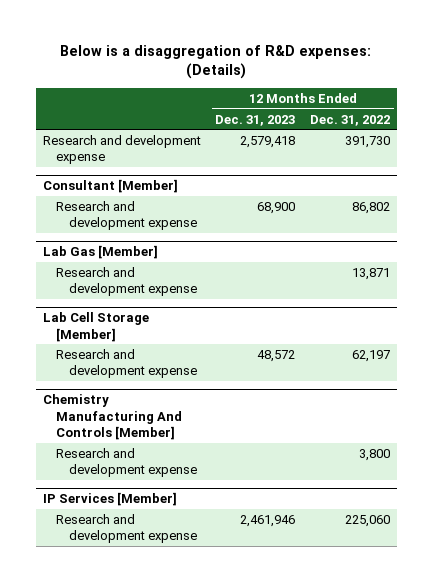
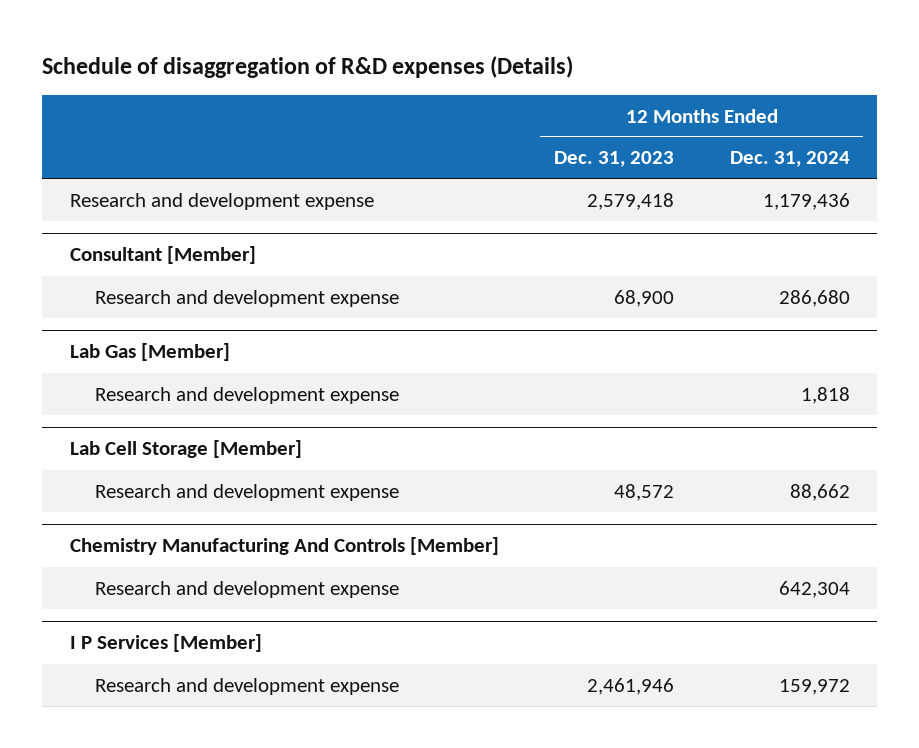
- Below is a disaggregation of R&D expenses: (Details)
+ Schedule of disaggregation of R&D expenses (Details)
- | 12 Months Ended Dec. 31, 2023 | 12 Months Ended Dec. 31, 2022
+ | 12 Months Ended Dec. 31, 2023 | 12 Months Ended Dec. 31, 2024
- IP Services [Member]
+ I P Services [Member]

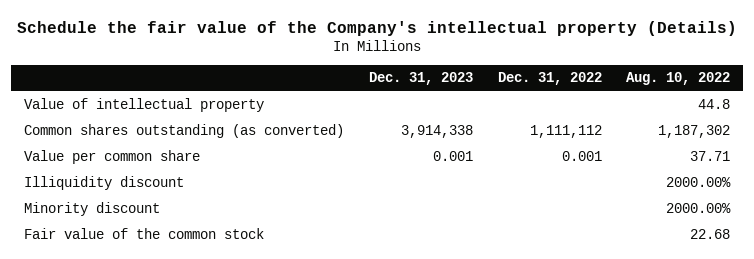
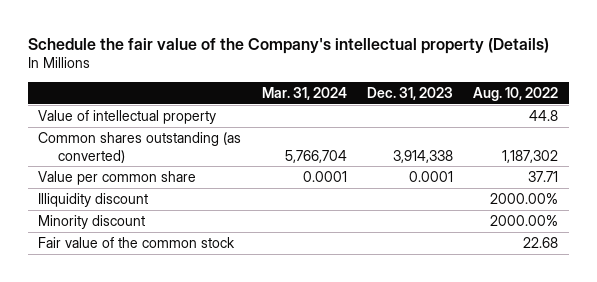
- | Dec. 31, 2023 | Dec. 31, 2022 | Aug. 10, 2022
+ | Mar. 31, 2024 | Dec. 31, 2023 | Aug. 10, 2022
- Value per common share | 0.001 | 0.001 | 37.71
+ Value per common share | 0.0001 | 0.0001 | 37.71

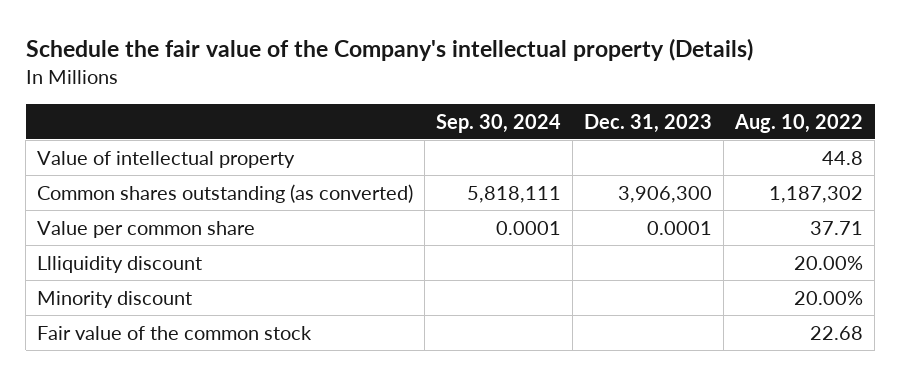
- | Mar. 31, 2024 | Dec. 31, 2023 | Aug. 10, 2022
+ | Sep. 30, 2024 | Dec. 31, 2023 | Aug. 10, 2022
- Common shares outstanding (as converted) | 5,766,704 | 3,914,338 | 1,187,302
+ Common shares outstanding (as converted) | 5,818,111 | 3,906,300 | 1,187,302
- Illiquidity discount | | | 2000.00%
- Minority discount | | | 2000.00%
+ Llliquidity discount | | | 20.00%
+ Minority discount | | | 20.00%

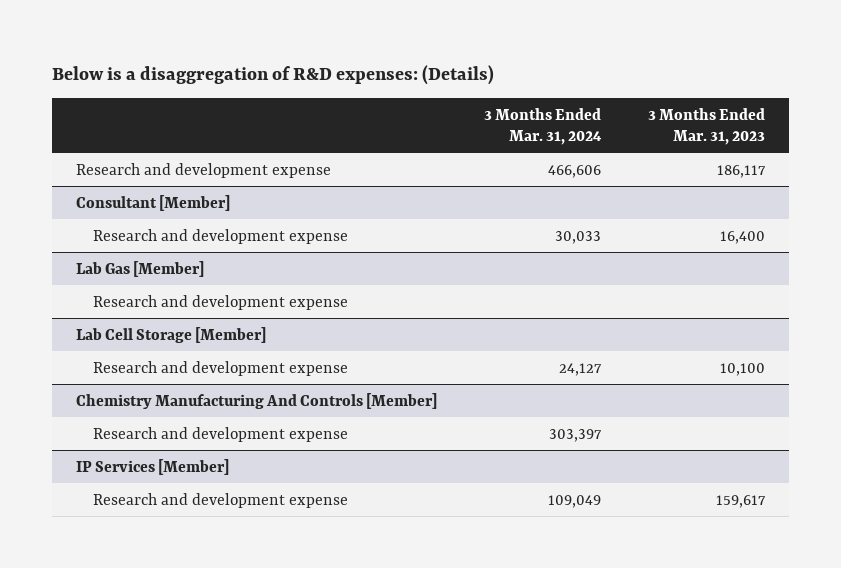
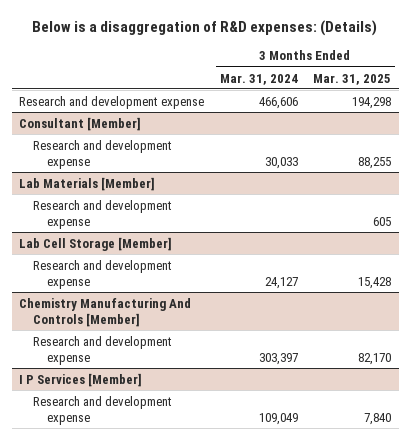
- | 3 Months Ended Mar. 31, 2024 | 3 Months Ended Mar. 31, 2023
+ | 3 Months Ended Mar. 31, 2024 | 3 Months Ended Mar. 31, 2025
- Lab Gas [Member]
+ Lab Materials [Member]
- IP Services [Member]
+ I P Services [Member]

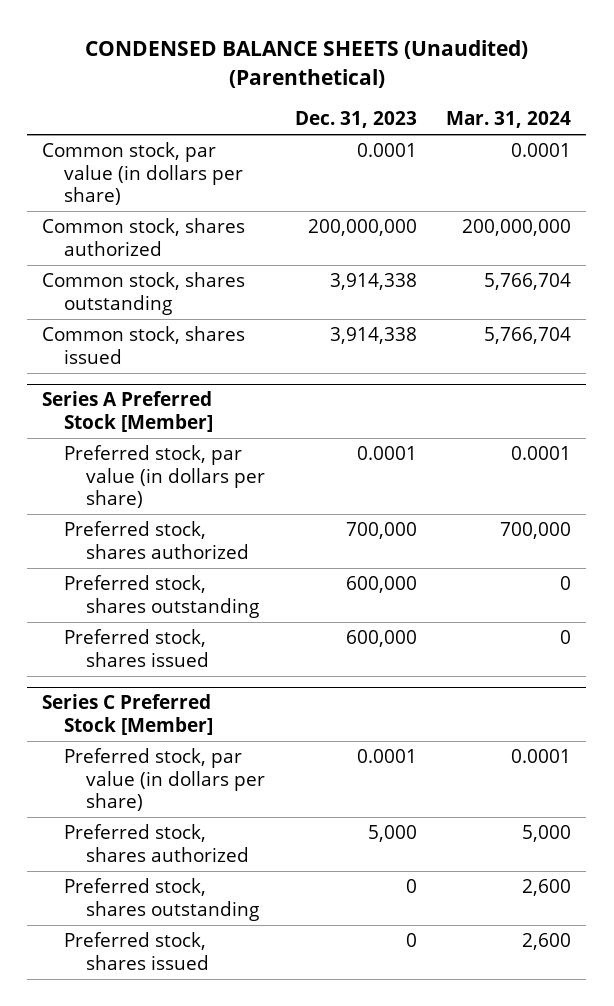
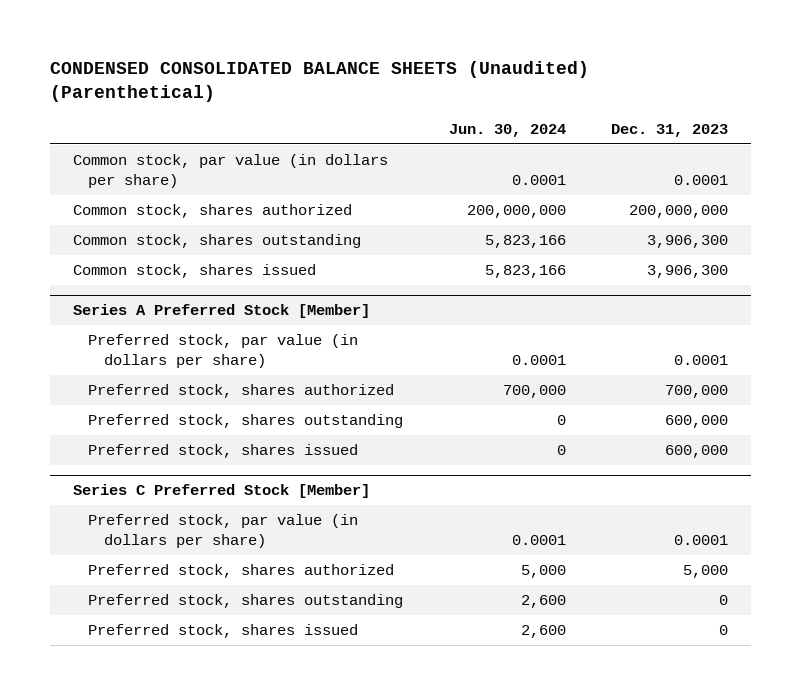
- CONDENSED BALANCE SHEETS (Unaudited) (Parenthetical)
+ CONDENSED CONSOLIDATED BALANCE SHEETS (Unaudited) (Parenthetical)
- | Dec. 31, 2023 | Mar. 31, 2024
+ | Jun. 30, 2024 | Dec. 31, 2023
- Common stock, shares outstanding | 3,914,338 | 5,766,704
- Common stock, shares issued | 3,914,338 | 5,766,704
+ Common stock, shares outstanding | 5,823,166 | 3,906,300
+ Common stock, shares issued | 5,823,166 | 3,906,300

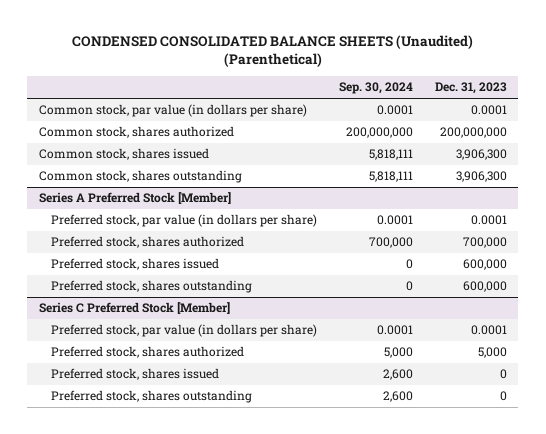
- | Jun. 30, 2024 | Dec. 31, 2023
+ | Sep. 30, 2024 | Dec. 31, 2023
moved down: Common stock, shares outstanding | 5,818,111 | 3,906,300
@ Series A Preferred Stock [Member]
moved down: Preferred stock, shares outstanding | 0 | 600,000
@ Series C Preferred Stock [Member]
moved down: Preferred stock, shares outstanding | 2,600 | 0

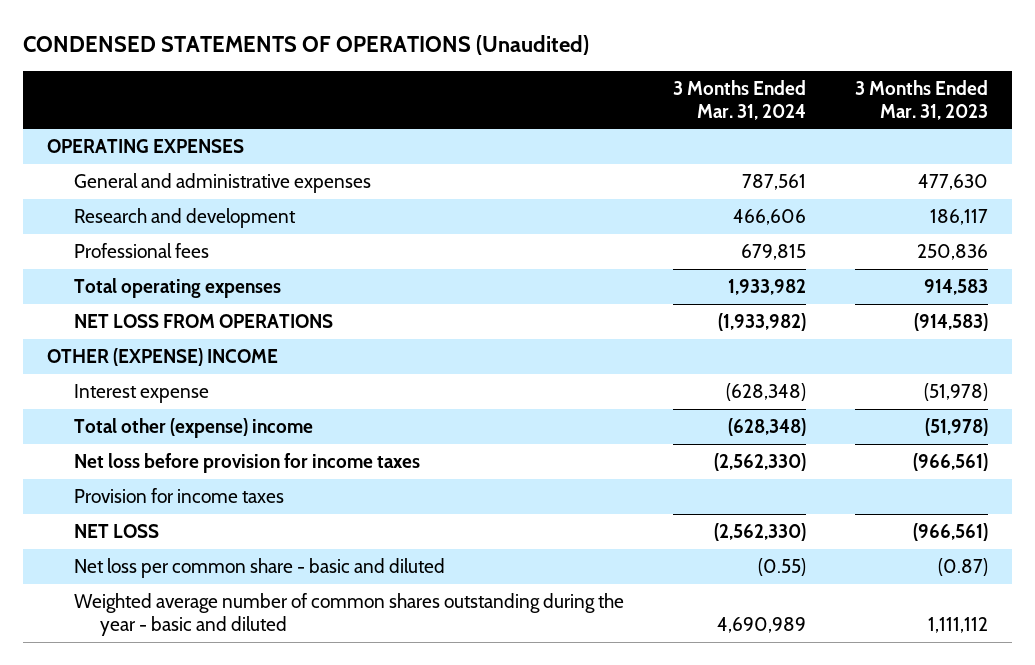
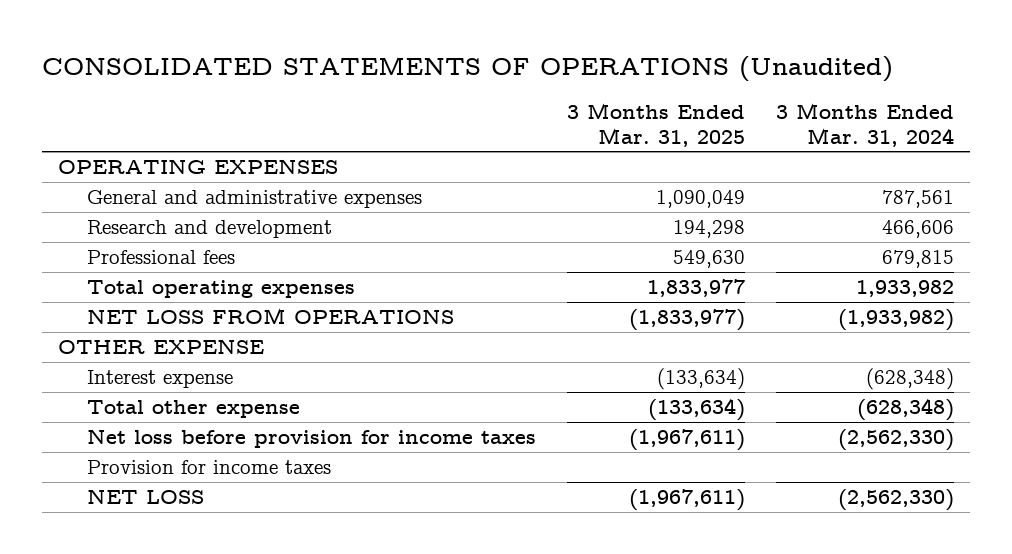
- CONDENSED STATEMENTS OF OPERATIONS (Unaudited)
+ CONSOLIDATED STATEMENTS OF OPERATIONS (Unaudited)
- | 3 Months Ended Mar. 31, 2024 | 3 Months Ended Mar. 31, 2023
+ | 3 Months Ended Mar. 31, 2025 | 3 Months Ended Mar. 31, 2024
- OTHER (EXPENSE) INCOME
+ OTHER EXPENSE
- Total other (expense) income | (628,348) | (51,978)
+ Total other expense | (133,634) | (628,348)
- Net loss per common share - basic and diluted | (0.55) | (0.87)
- Weighted average number of common shares outstanding during the year - basic and diluted | 4,690,989 | 1,111,112

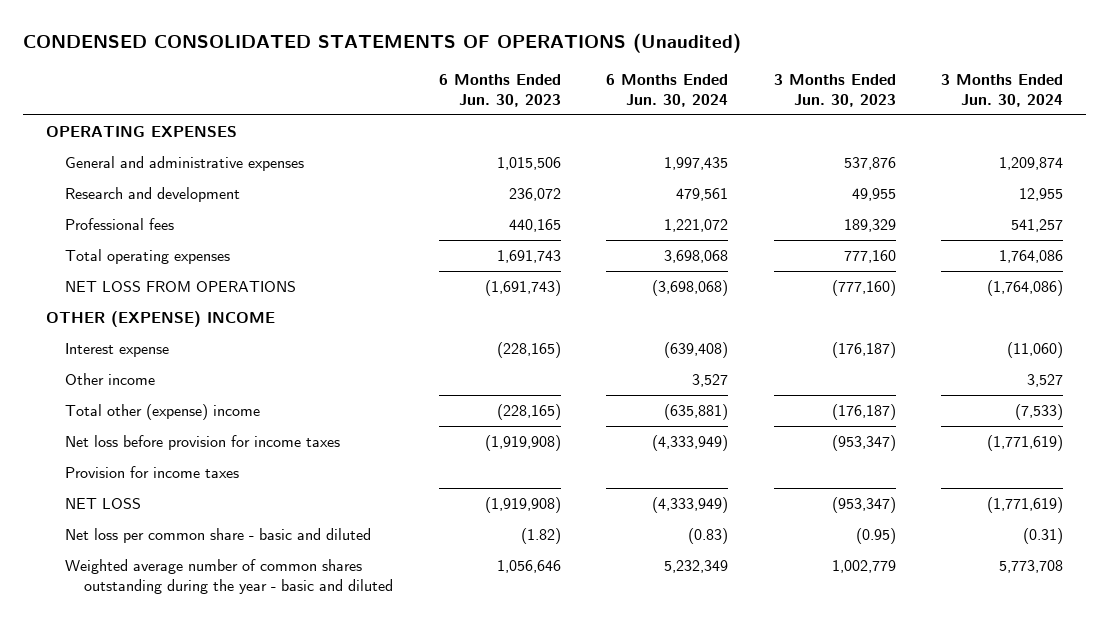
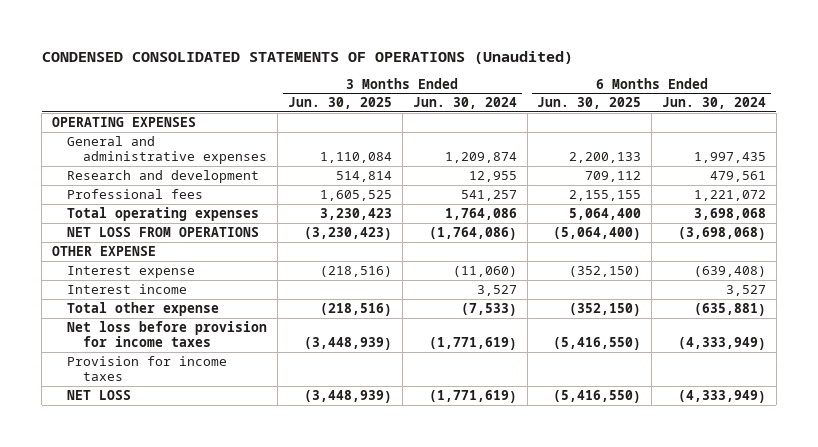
- | 6 Months Ended Jun. 30, 2023 | 6 Months Ended Jun. 30, 2024 | 3 Months Ended Jun. 30, 2023 | 3 Months Ended Jun. 30, 2024
+ | 3 Months Ended Jun. 30, 2025 | 3 Months Ended Jun. 30, 2024 | 6 Months Ended Jun. 30, 2025 | 6 Months Ended Jun. 30, 2024
- OTHER (EXPENSE) INCOME
+ OTHER EXPENSE
- Other income | | 3,527 | | 3,527
- Total other (expense) income | (228,165) | (635,881) | (176,187) | (7,533)
+ Interest income | | 3,527 | | 3,527
+ Total other expense | (218,516) | (7,533) | (352,150) | (635,881)
- Net loss per common share - basic and diluted | (1.82) | (0.83) | (0.95) | (0.31)
- Weighted average number of common shares outstanding during the year - basic and diluted | 1,056,646 | 5,232,349 | 1,002,779 | 5,773,708

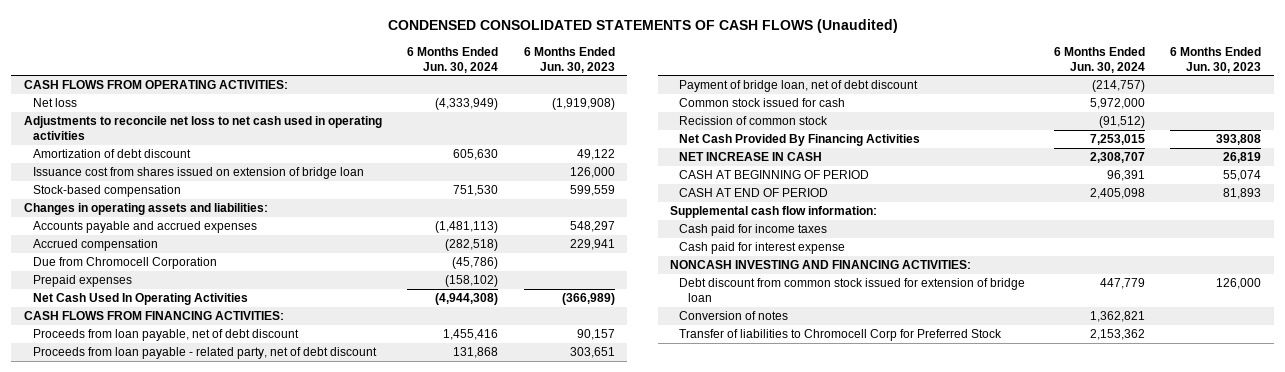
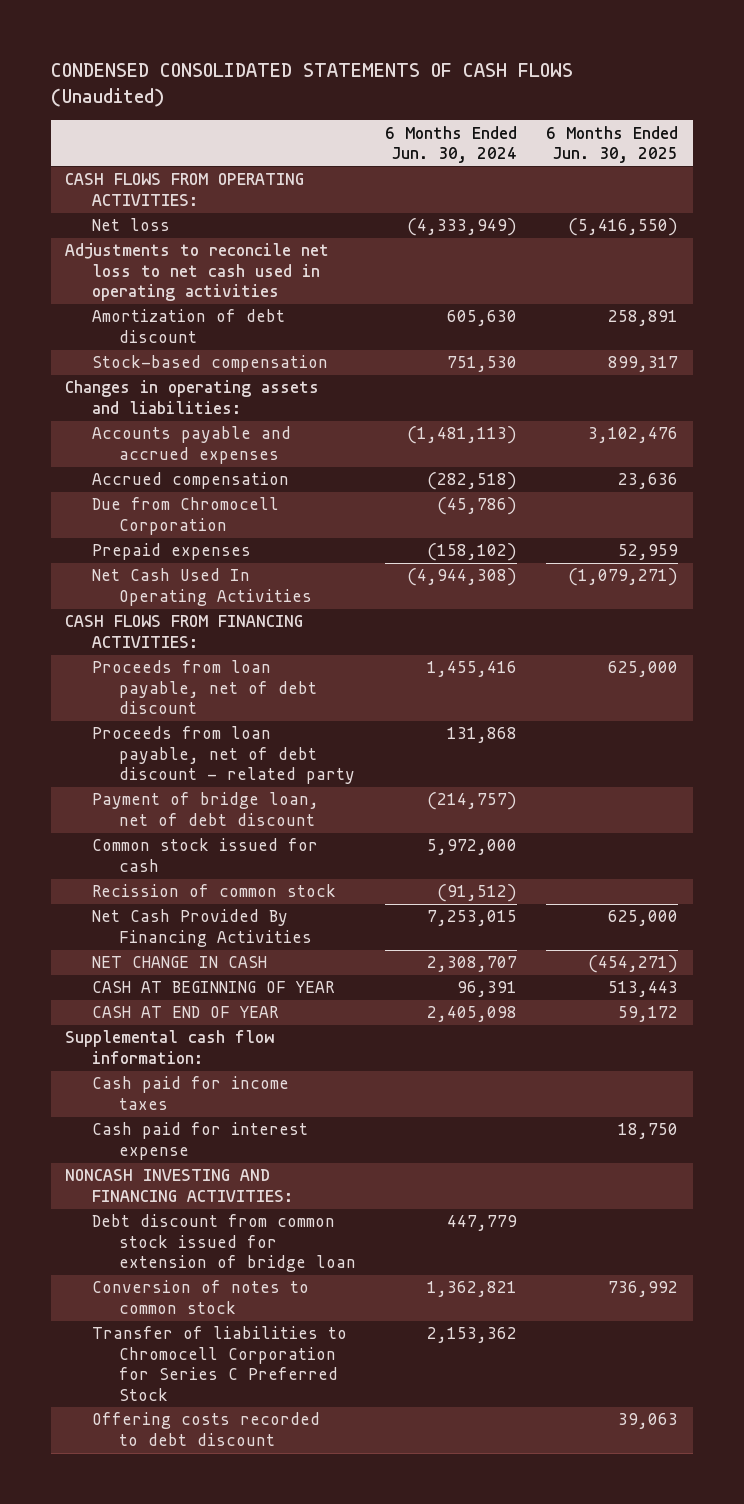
- | 6 Months Ended Jun. 30, 2024 | 6 Months Ended Jun. 30, 2023
+ | 6 Months Ended Jun. 30, 2024 | 6 Months Ended Jun. 30, 2025
- Issuance cost from shares issued on extension of bridge loan | | 126,000
- Proceeds from loan payable - related party, net of debt discount | 131,868 | 303,651
+ Proceeds from loan payable, net of debt discount - related party | 131,868 |
- NET INCREASE IN CASH | 2,308,707 | 26,819
- CASH AT BEGINNING OF PERIOD | 96,391 | 55,074
- CASH AT END OF PERIOD | 2,405,098 | 81,893
+ NET CHANGE IN CASH | 2,308,707 | (454,271)
+ CASH AT BEGINNING OF YEAR | 96,391 | 513,443
+ CASH AT END OF YEAR | 2,405,098 | 59,172
- Conversion of notes | 1,362,821 |
- Transfer of liabilities to Chromocell Corp for Preferred Stock | 2,153,362 |
+ Conversion of notes to common stock | 1,362,821 | 736,992
+ Transfer of liabilities to Chromocell Corporation for Series C Preferred Stock | 2,153,362 |
+ Offering costs recorded to debt discount | | 39,063

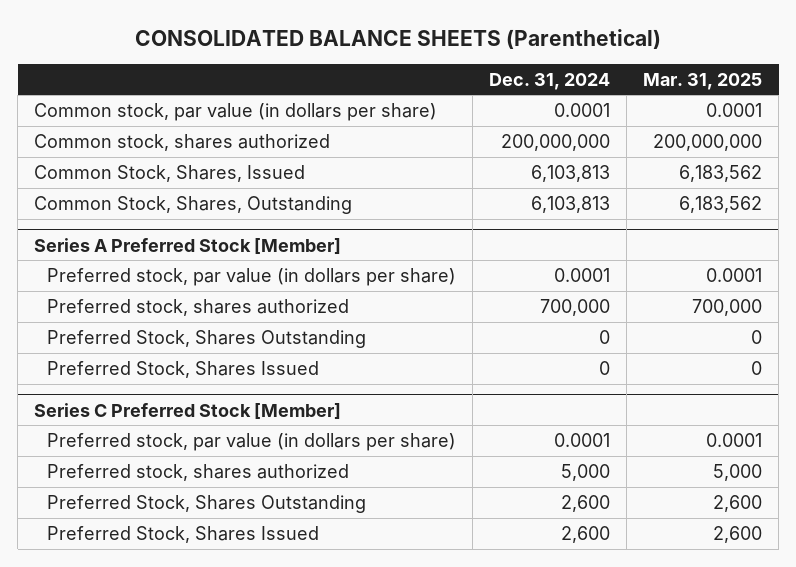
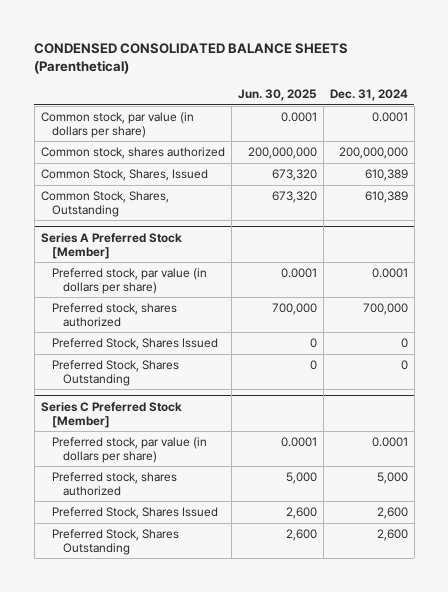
- CONSOLIDATED BALANCE SHEETS (Parenthetical)
+ CONDENSED CONSOLIDATED BALANCE SHEETS (Parenthetical)
- | Dec. 31, 2024 | Mar. 31, 2025
+ | Jun. 30, 2025 | Dec. 31, 2024
- Common Stock, Shares, Issued | 6,103,813 | 6,183,562
- Common Stock, Shares, Outstanding | 6,103,813 | 6,183,562
+ Common Stock, Shares, Issued | 673,320 | 610,389
+ Common Stock, Shares, Outstanding | 673,320 | 610,389
@ Series A Preferred Stock [Member]
moved down: Preferred Stock, Shares Outstanding | 0 | 0
@ Series C Preferred Stock [Member]
moved down: Preferred Stock, Shares Outstanding | 2,600 | 2,600

